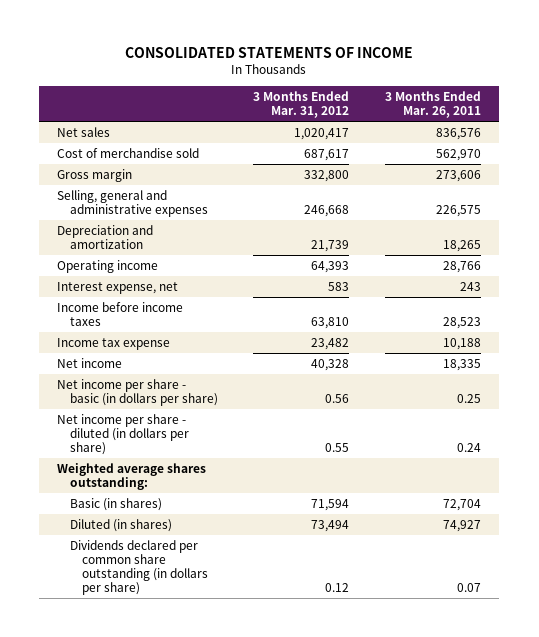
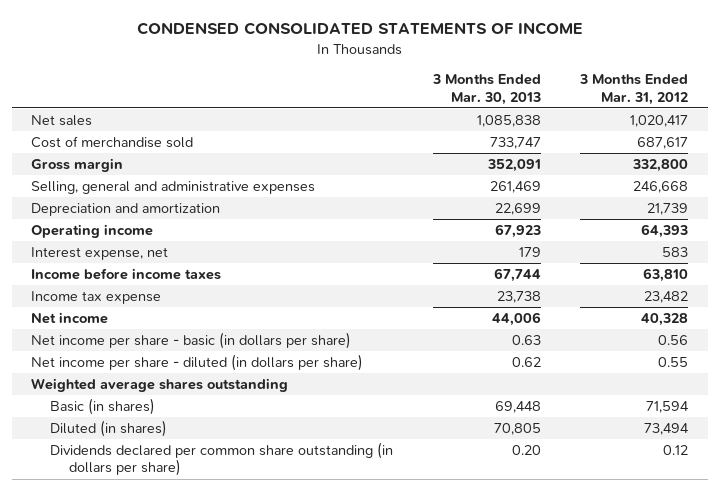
- CONSOLIDATED STATEMENTS OF INCOME
+ CONDENSED CONSOLIDATED STATEMENTS OF INCOME
- | 3 Months Ended Mar. 31, 2012 | 3 Months Ended Mar. 26, 2011
+ | 3 Months Ended Mar. 30, 2013 | 3 Months Ended Mar. 31, 2012
- Weighted average shares outstanding:
+ Weighted average shares outstanding

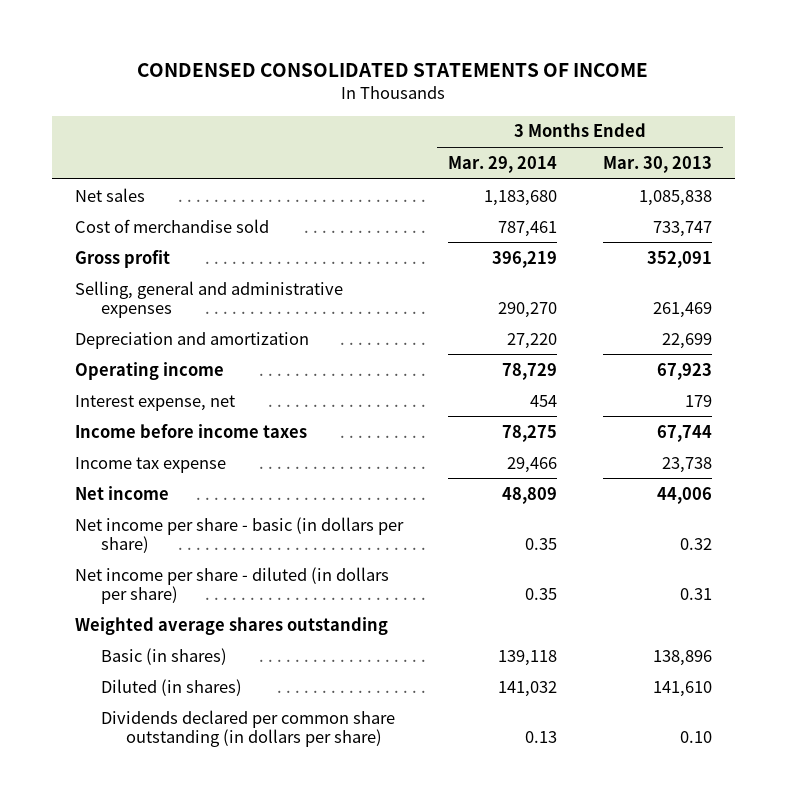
- | 3 Months Ended Mar. 30, 2013 | 3 Months Ended Mar. 31, 2012
+ | 3 Months Ended Mar. 29, 2014 | 3 Months Ended Mar. 30, 2013
- Gross margin | 352,091 | 332,800
+ Gross profit | 396,219 | 352,091
- Net income per share - basic (in dollars per share) | 0.63 | 0.56
- Net income per share - diluted (in dollars per share) | 0.62 | 0.55
+ Net income per share - basic (in dollars per share) | 0.35 | 0.32
+ Net income per share - diluted (in dollars per share) | 0.35 | 0.31
- Basic (in shares) | 69,448 | 71,594
- Diluted (in shares) | 70,805 | 73,494
- Dividends declared per common share outstanding (in dollars per share) | 0.20 | 0.12
+ Basic (in shares) | 139,118 | 138,896
+ Diluted (in shares) | 141,032 | 141,610
+ Dividends declared per common share outstanding (in dollars per share) | 0.13 | 0.10

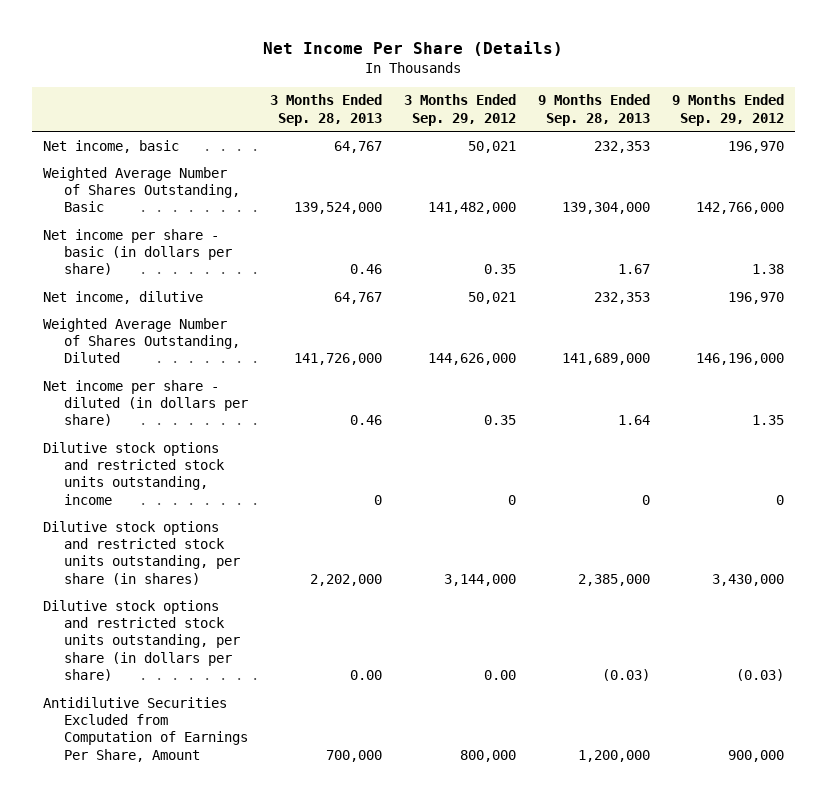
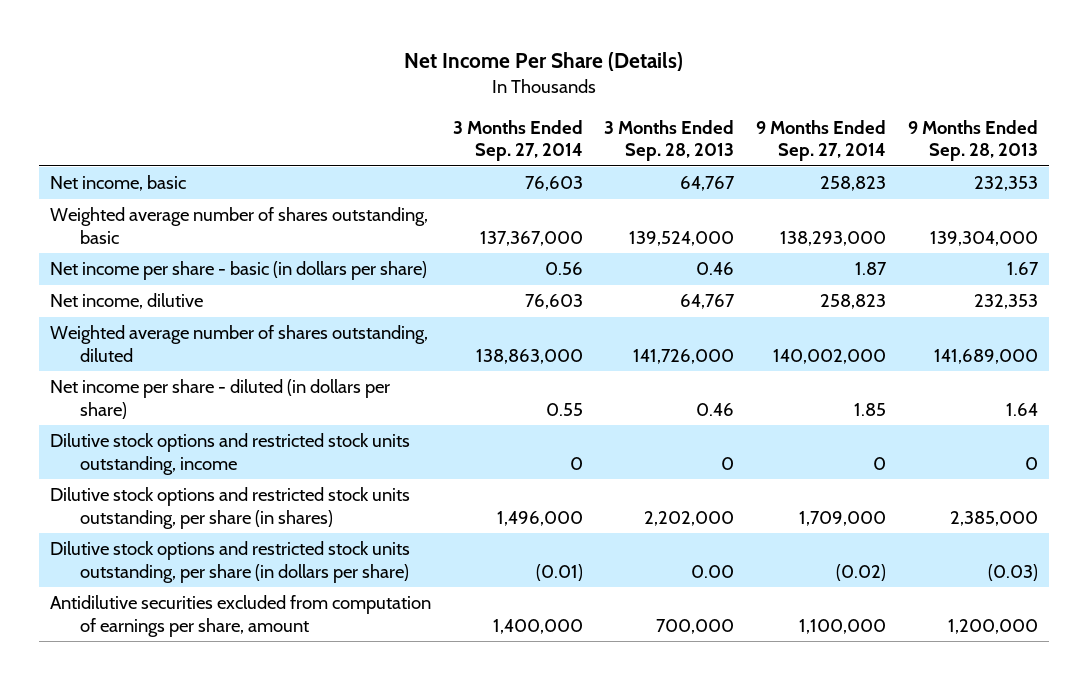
- | 3 Months Ended Sep. 28, 2013 | 3 Months Ended Sep. 29, 2012 | 9 Months Ended Sep. 28, 2013 | 9 Months Ended Sep. 29, 2012
+ | 3 Months Ended Sep. 27, 2014 | 3 Months Ended Sep. 28, 2013 | 9 Months Ended Sep. 27, 2014 | 9 Months Ended Sep. 28, 2013
- Weighted Average Number of Shares Outstanding, Basic | 139,524,000 | 141,482,000 | 139,304,000 | 142,766,000
+ Weighted average number of shares outstanding, basic | 137,367,000 | 139,524,000 | 138,293,000 | 139,304,000
- Weighted Average Number of Shares Outstanding, Diluted | 141,726,000 | 144,626,000 | 141,689,000 | 146,196,000
+ Weighted average number of shares outstanding, diluted | 138,863,000 | 141,726,000 | 140,002,000 | 141,689,000
- Antidilutive Securities Excluded from Computation of Earnings Per Share, Amount | 700,000 | 800,000 | 1,200,000 | 900,000
+ Antidilutive securities excluded from computation of earnings per share, amount | 1,400,000 | 700,000 | 1,100,000 | 1,200,000

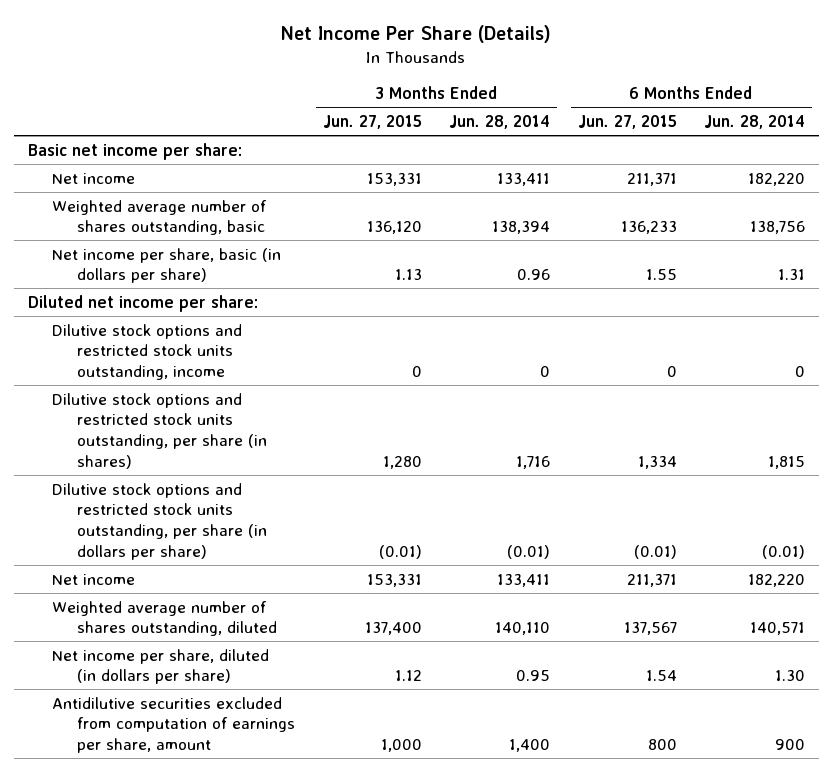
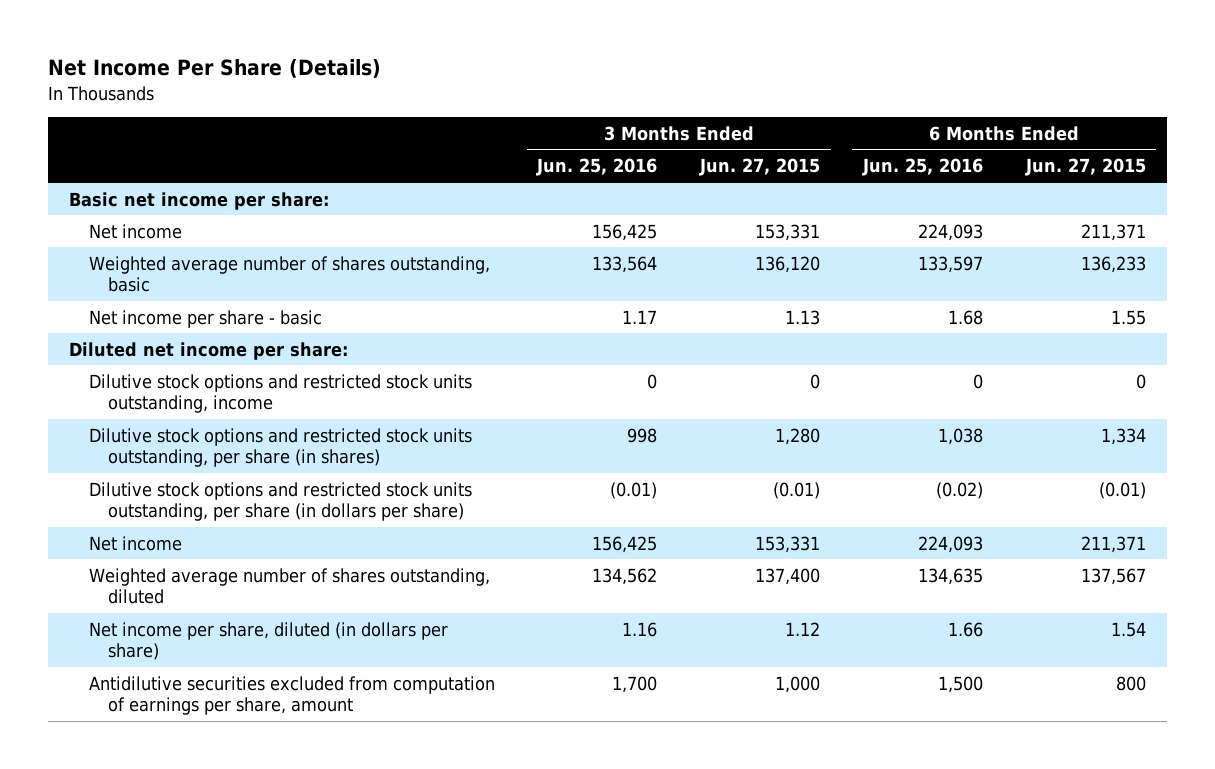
- | 3 Months Ended Jun. 27, 2015 | 3 Months Ended Jun. 28, 2014 | 6 Months Ended Jun. 27, 2015 | 6 Months Ended Jun. 28, 2014
+ | 3 Months Ended Jun. 25, 2016 | 3 Months Ended Jun. 27, 2015 | 6 Months Ended Jun. 25, 2016 | 6 Months Ended Jun. 27, 2015
- Net income per share, basic (in dollars per share) | 1.13 | 0.96 | 1.55 | 1.31
+ Net income per share - basic | 1.17 | 1.13 | 1.68 | 1.55

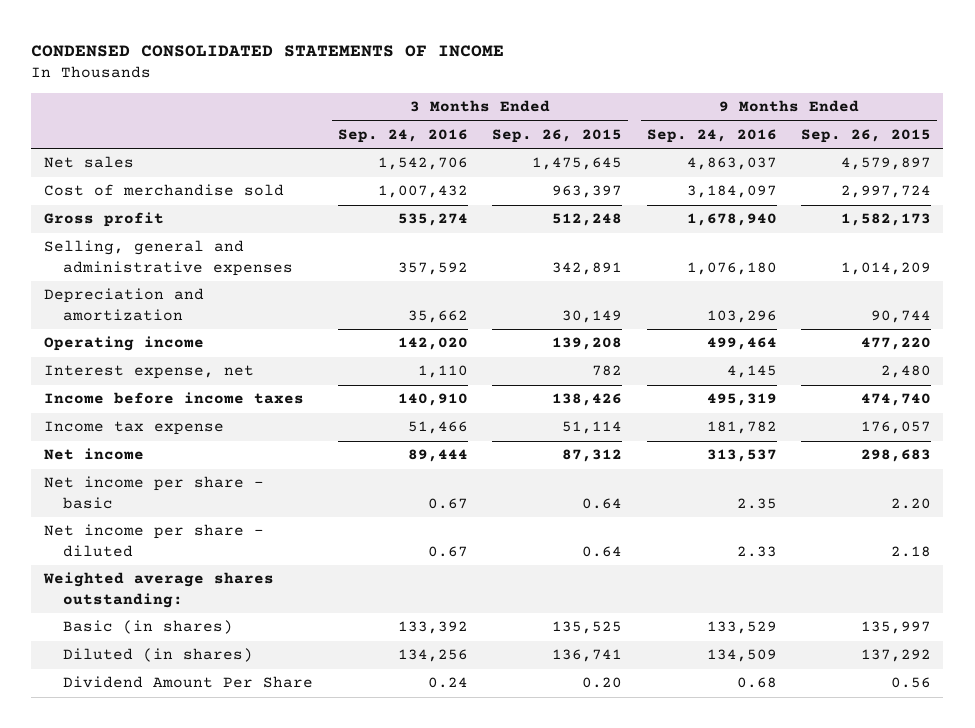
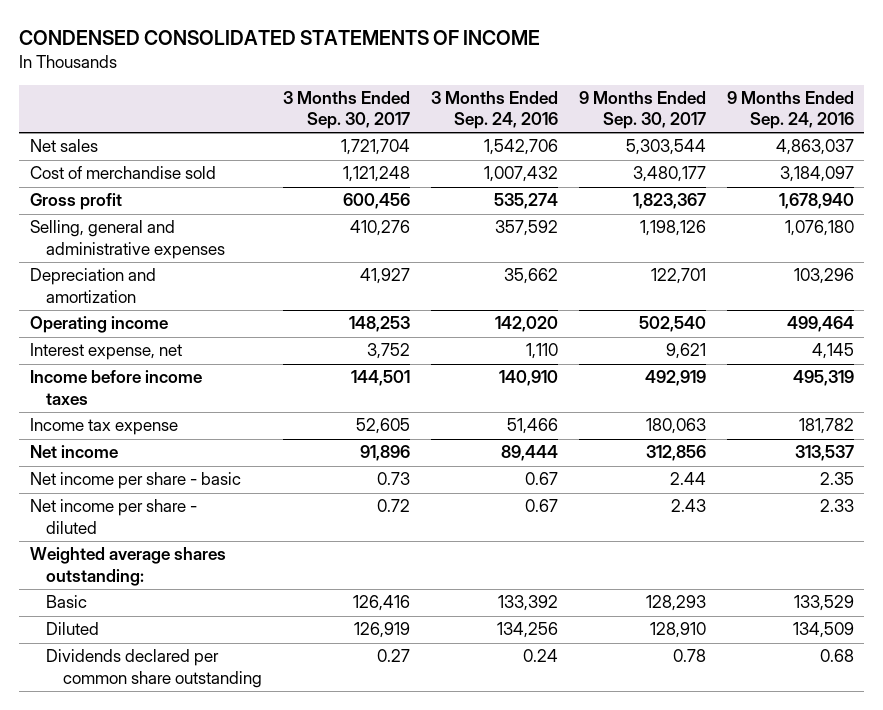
- | 3 Months Ended Sep. 24, 2016 | 3 Months Ended Sep. 26, 2015 | 9 Months Ended Sep. 24, 2016 | 9 Months Ended Sep. 26, 2015
+ | 3 Months Ended Sep. 30, 2017 | 3 Months Ended Sep. 24, 2016 | 9 Months Ended Sep. 30, 2017 | 9 Months Ended Sep. 24, 2016
- Basic (in shares) | 133,392 | 135,525 | 133,529 | 135,997
- Diluted (in shares) | 134,256 | 136,741 | 134,509 | 137,292
- Dividend Amount Per Share | 0.24 | 0.20 | 0.68 | 0.56
+ Basic | 126,416 | 133,392 | 128,293 | 133,529
+ Diluted | 126,919 | 134,256 | 128,910 | 134,509
+ Dividends declared per common share outstanding | 0.27 | 0.24 | 0.78 | 0.68

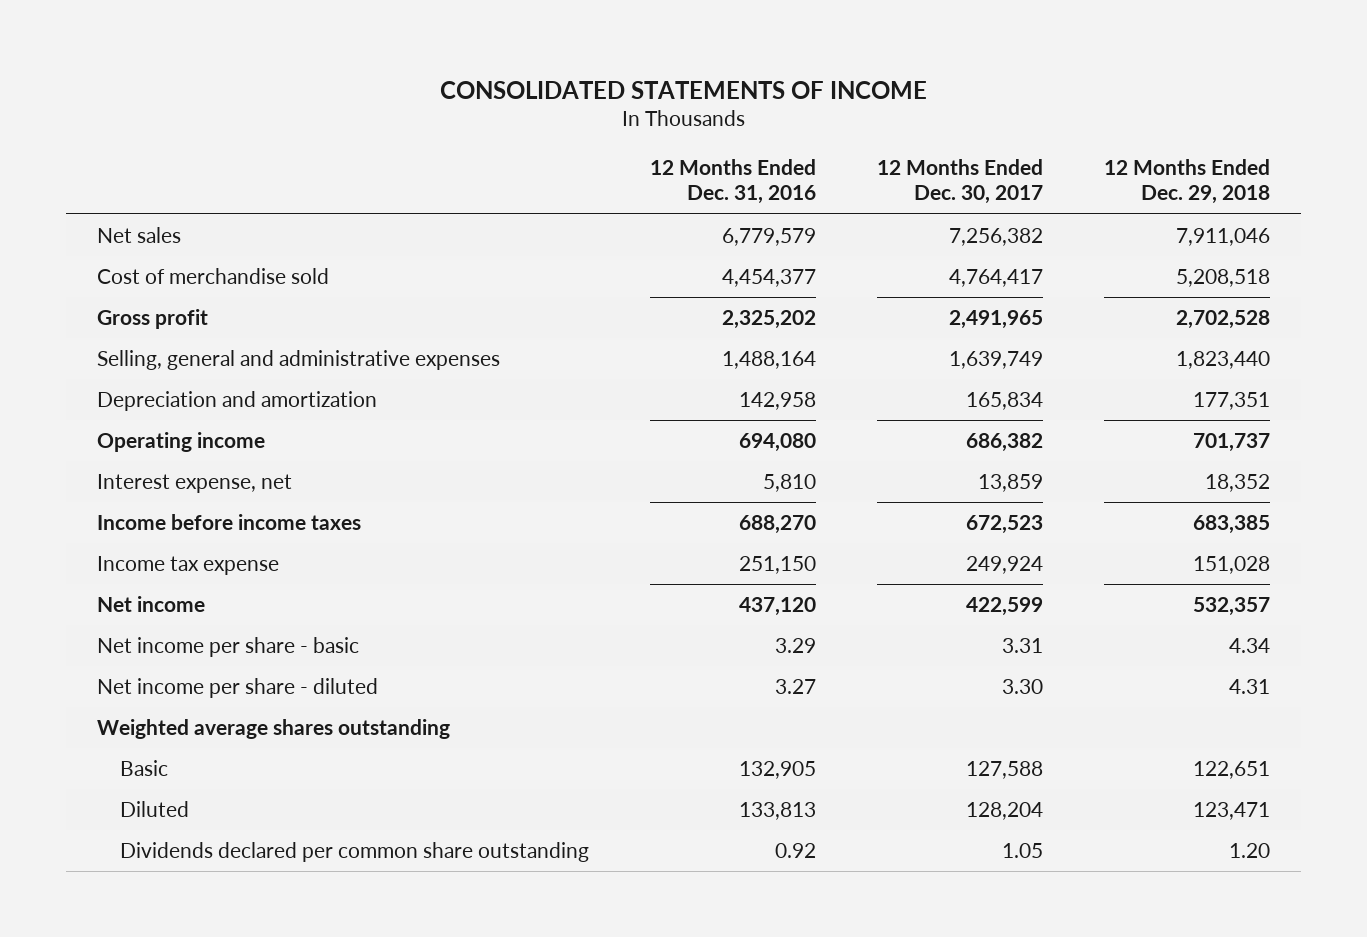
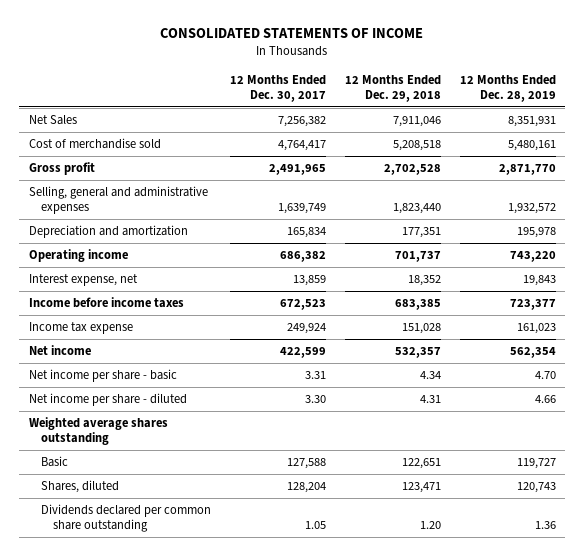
- | 12 Months Ended Dec. 31, 2016 | 12 Months Ended Dec. 30, 2017 | 12 Months Ended Dec. 29, 2018
+ | 12 Months Ended Dec. 30, 2017 | 12 Months Ended Dec. 29, 2018 | 12 Months Ended Dec. 28, 2019
- Net sales | 6,779,579 | 7,256,382 | 7,911,046
+ Net Sales | 7,256,382 | 7,911,046 | 8,351,931
- Diluted | 133,813 | 128,204 | 123,471
+ Shares, diluted | 128,204 | 123,471 | 120,743

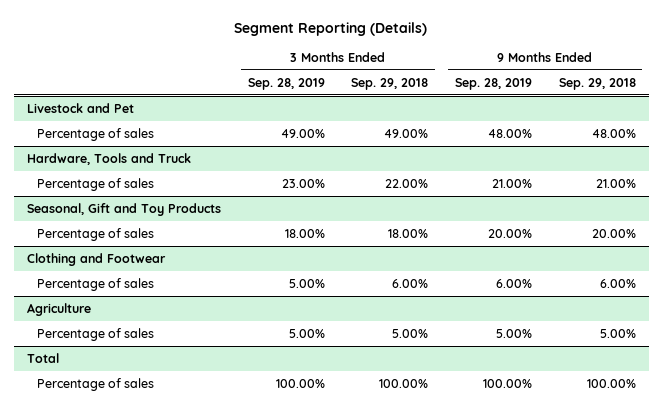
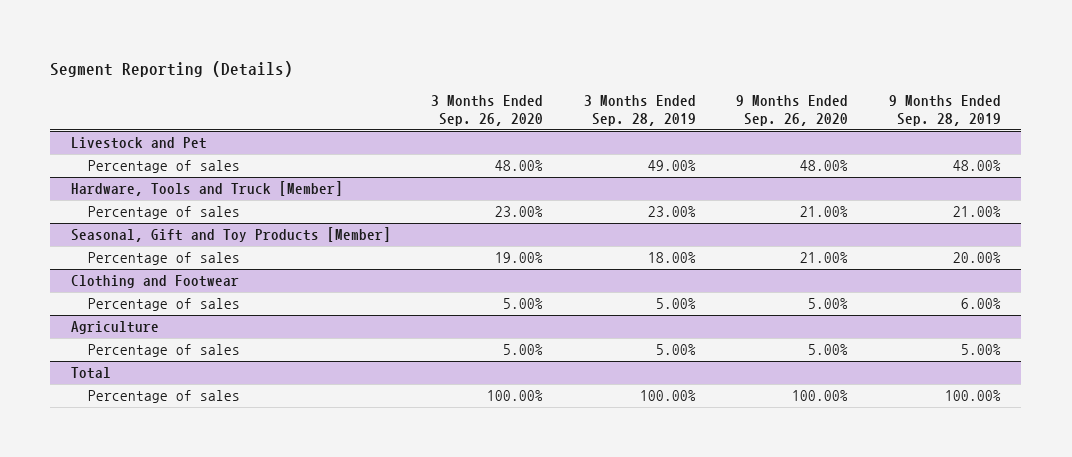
- | 3 Months Ended Sep. 28, 2019 | 3 Months Ended Sep. 29, 2018 | 9 Months Ended Sep. 28, 2019 | 9 Months Ended Sep. 29, 2018
+ | 3 Months Ended Sep. 26, 2020 | 3 Months Ended Sep. 28, 2019 | 9 Months Ended Sep. 26, 2020 | 9 Months Ended Sep. 28, 2019
- Hardware, Tools and Truck
+ Hardware, Tools and Truck [Member]
- Seasonal, Gift and Toy Products
+ Seasonal, Gift and Toy Products [Member]

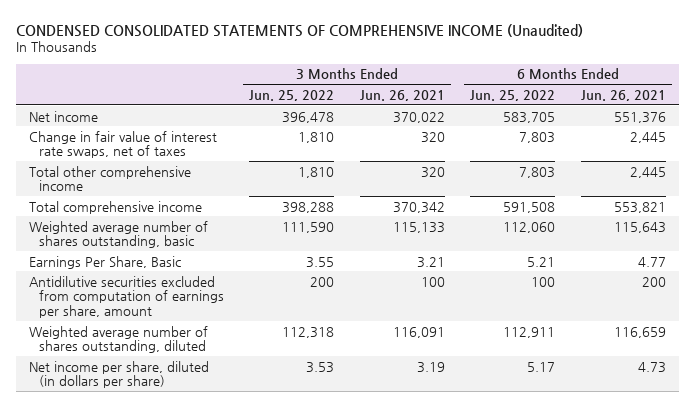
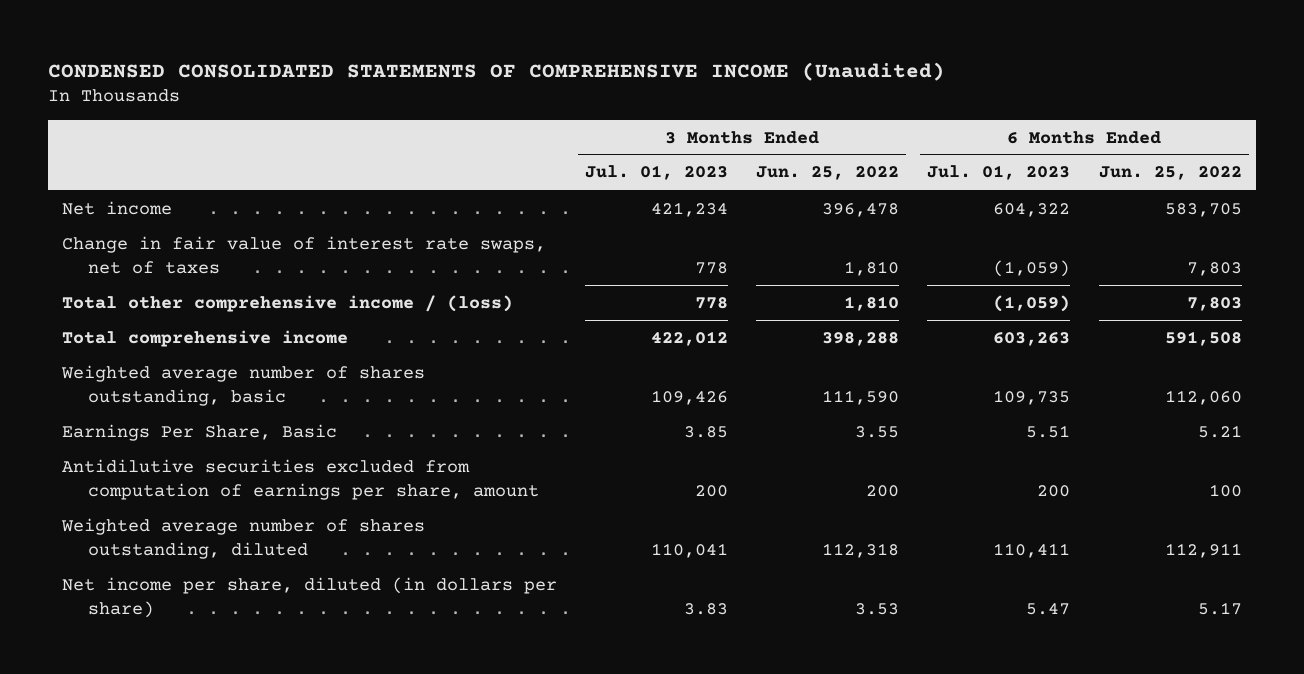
- | 3 Months Ended Jun. 25, 2022 | 3 Months Ended Jun. 26, 2021 | 6 Months Ended Jun. 25, 2022 | 6 Months Ended Jun. 26, 2021
+ | 3 Months Ended Jul. 01, 2023 | 3 Months Ended Jun. 25, 2022 | 6 Months Ended Jul. 01, 2023 | 6 Months Ended Jun. 25, 2022
- Total other comprehensive income | 1,810 | 320 | 7,803 | 2,445
+ Total other comprehensive income / (loss) | 778 | 1,810 | (1,059) | 7,803

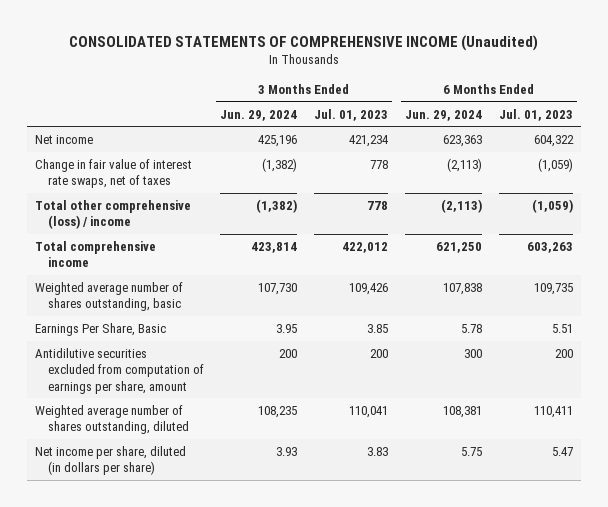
- CONDENSED CONSOLIDATED STATEMENTS OF COMPREHENSIVE INCOME (Unaudited)
+ CONSOLIDATED STATEMENTS OF COMPREHENSIVE INCOME (Unaudited)
- | 3 Months Ended Jul. 01, 2023 | 3 Months Ended Jun. 25, 2022 | 6 Months Ended Jul. 01, 2023 | 6 Months Ended Jun. 25, 2022
+ | 3 Months Ended Jun. 29, 2024 | 3 Months Ended Jul. 01, 2023 | 6 Months Ended Jun. 29, 2024 | 6 Months Ended Jul. 01, 2023
- Total other comprehensive income / (loss) | 778 | 1,810 | (1,059) | 7,803
+ Total other comprehensive (loss) / income | (1,382) | 778 | (2,113) | (1,059)

